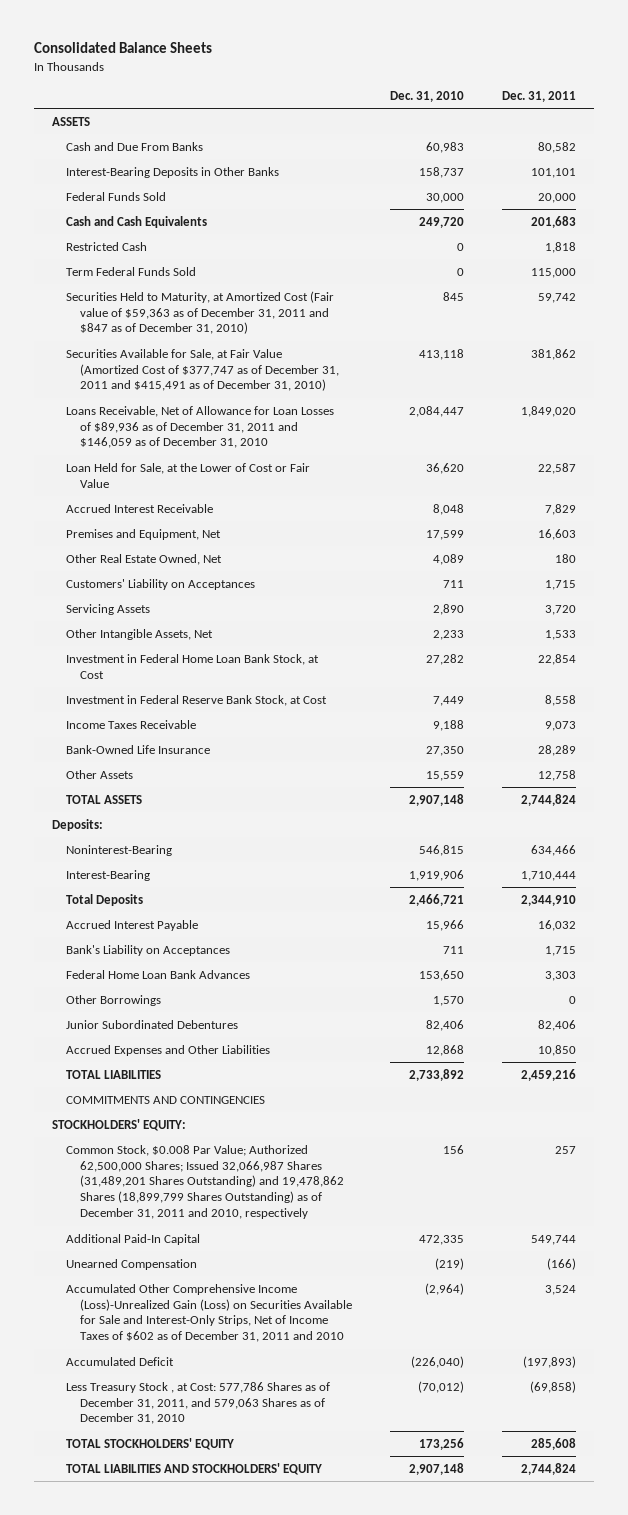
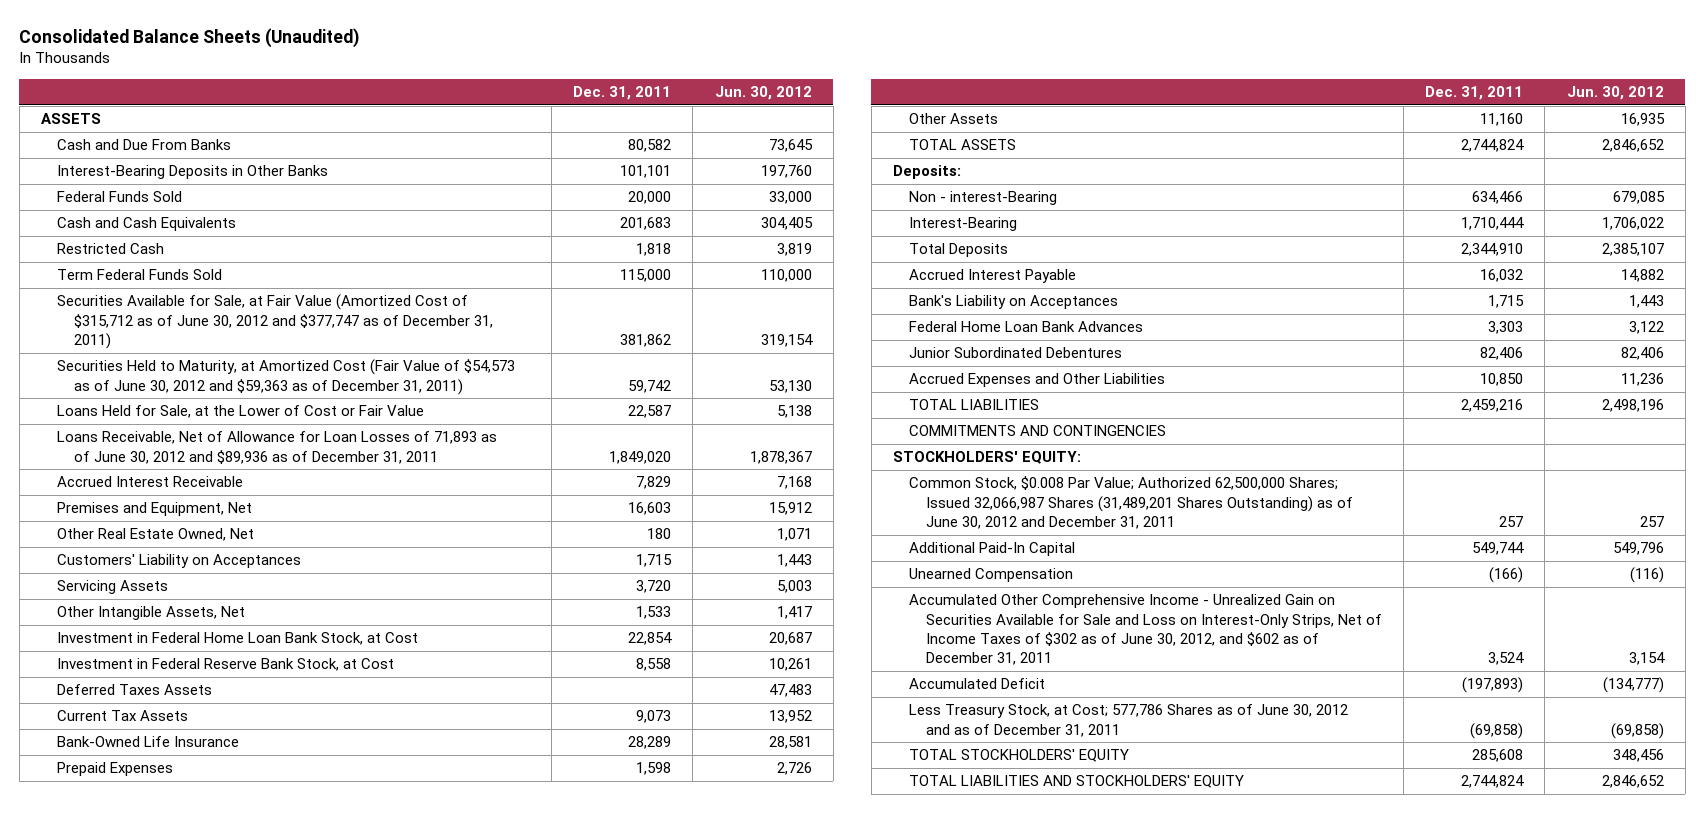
- Consolidated Balance Sheets
+ Consolidated Balance Sheets (Unaudited)
- | Dec. 31, 2010 | Dec. 31, 2011
+ | Dec. 31, 2011 | Jun. 30, 2012
- Securities Held to Maturity, at Amortized Cost (Fair value of $59,363 as of December 31, 2011 and $847 as of December 31, 2010) | 845 | 59,742
- Securities Available for Sale, at Fair Value (Amortized Cost of $377,747 as of December 31, 2011 and $415,491 as of December 31, 2010) | 413,118 | 381,862
- Loans Receivable, Net of Allowance for Loan Losses of $89,936 as of December 31, 2011 and $146,059 as of December 31, 2010 | 2,084,447 | 1,849,020
- Loan Held for Sale, at the Lower of Cost or Fair Value | 36,620 | 22,587
+ Securities Available for Sale, at Fair Value (Amortized Cost of $315,712 as of June 30, 2012 and $377,747 as of December 31, 2011) | 381,862 | 319,154
+ Securities Held to Maturity, at Amortized Cost (Fair Value of $54,573 as of June 30, 2012 and $59,363 as of December 31, 2011) | 59,742 | 53,130
+ Loans Held for Sale, at the Lower of Cost or Fair Value | 22,587 | 5,138
+ Loans Receivable, Net of Allowance for Loan Losses of 71,893 as of June 30, 2012 and $89,936 as of December 31, 2011 | 1,849,020 | 1,878,367
- Income Taxes Receivable | 9,188 | 9,073
+ Deferred Taxes Assets | | 47,483
+ Current Tax Assets | 9,073 | 13,952
- Other Assets | 15,559 | 12,758
+ Prepaid Expenses | 1,598 | 2,726
+ Other Assets | 11,160 | 16,935
- Noninterest-Bearing | 546,815 | 634,466
+ Non - interest-Bearing | 634,466 | 679,085
- Other Borrowings | 1,570 | 0
- Common Stock, $0.008 Par Value; Authorized 62,500,000 Shares; Issued 32,066,987 Shares (31,489,201 Shares Outstanding) and 19,478,862 Shares (18,899,799 Shares Outstanding) as of December 31, 2011 and 2010, respectively | 156 | 257
+ Common Stock, $0.008 Par Value; Authorized 62,500,000 Shares; Issued 32,066,987 Shares (31,489,201 Shares Outstanding) as of June 30, 2012 and December 31, 2011 | 257 | 257
- Accumulated Other Comprehensive Income (Loss)-Unrealized Gain (Loss) on Securities Available for Sale and Interest-Only Strips, Net of Income Taxes of $602 as of December 31, 2011 and 2010 | (2,964) | 3,524
+ Accumulated Other Comprehensive Income - Unrealized Gain on Securities Available for Sale and Loss on Interest-Only Strips, Net of Income Taxes of $302 as of June 30, 2012, and $602 as of December 31, 2011 | 3,524 | 3,154
- Less Treasury Stock , at Cost: 577,786 Shares as of December 31, 2011, and 579,063 Shares as of December 31, 2010 | (70,012) | (69,858)
+ Less Treasury Stock, at Cost; 577,786 Shares as of June 30, 2012 and as of December 31, 2011 | (69,858) | (69,858)

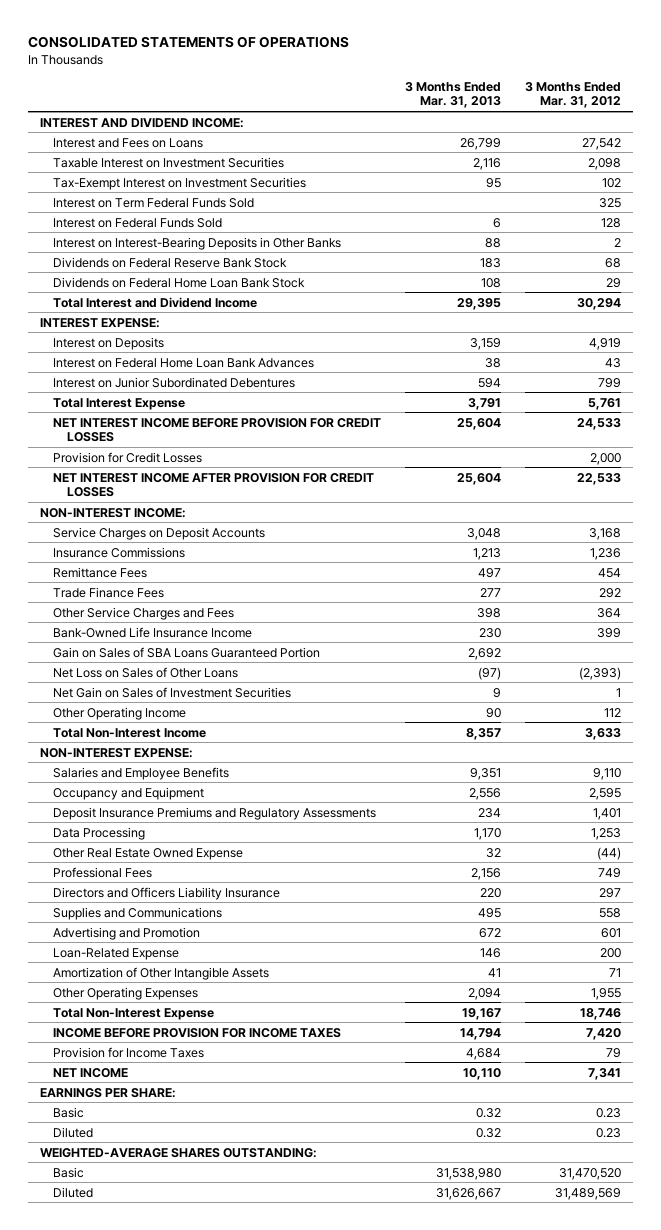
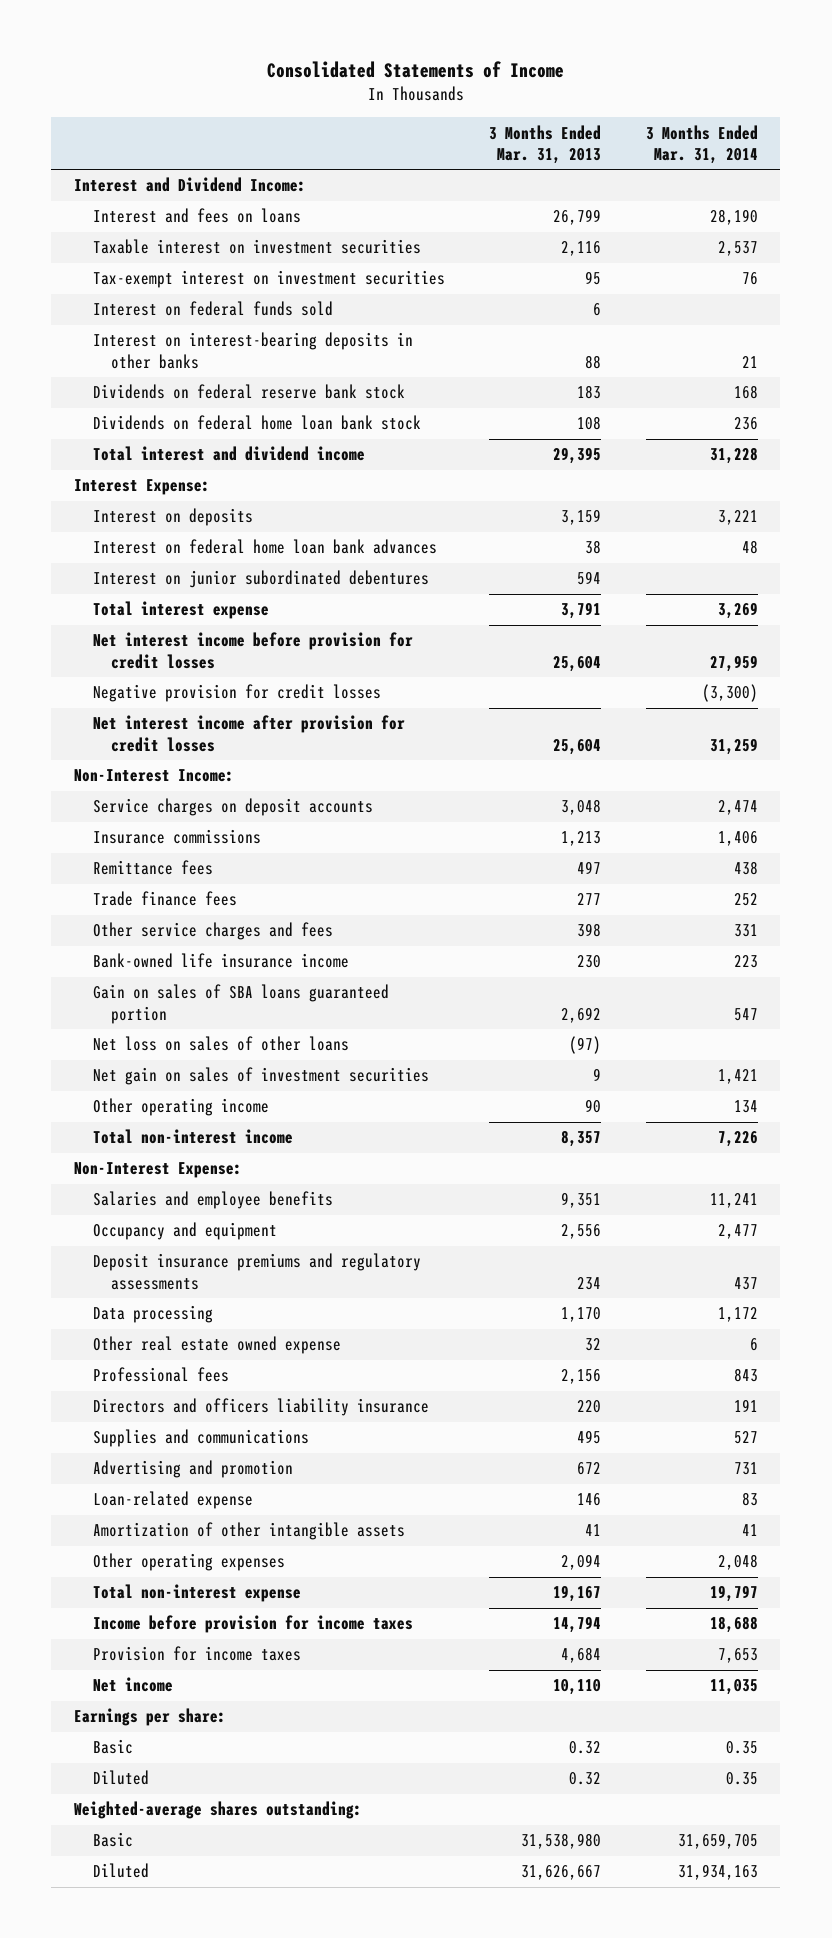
- CONSOLIDATED STATEMENTS OF OPERATIONS
+ Consolidated Statements of Income
- | 3 Months Ended Mar. 31, 2013 | 3 Months Ended Mar. 31, 2012
+ | 3 Months Ended Mar. 31, 2013 | 3 Months Ended Mar. 31, 2014
- INTEREST AND DIVIDEND INCOME:
- Interest and Fees on Loans | 26,799 | 27,542
- Taxable Interest on Investment Securities | 2,116 | 2,098
- Tax-Exempt Interest on Investment Securities | 95 | 102
- Interest on Term Federal Funds Sold | | 325
- Interest on Federal Funds Sold | 6 | 128
- Interest on Interest-Bearing Deposits in Other Banks | 88 | 2
- Dividends on Federal Reserve Bank Stock | 183 | 68
- Dividends on Federal Home Loan Bank Stock | 108 | 29
- Total Interest and Dividend Income | 29,395 | 30,294
- INTEREST EXPENSE:
- Interest on Deposits | 3,159 | 4,919
- Interest on Federal Home Loan Bank Advances | 38 | 43
- Interest on Junior Subordinated Debentures | 594 | 799
- Total Interest Expense | 3,791 | 5,761
- NET INTEREST INCOME BEFORE PROVISION FOR CREDIT LOSSES | 25,604 | 24,533
- Provision for Credit Losses | | 2,000
- NET INTEREST INCOME AFTER PROVISION FOR CREDIT LOSSES | 25,604 | 22,533
- NON-INTEREST INCOME:
- Service Charges on Deposit Accounts | 3,048 | 3,168
- Insurance Commissions | 1,213 | 1,236
- Remittance Fees | 497 | 454
- Trade Finance Fees | 277 | 292
- Other Service Charges and Fees | 398 | 364
- Bank-Owned Life Insurance Income | 230 | 399
- Gain on Sales of SBA Loans Guaranteed Portion | 2,692 |
- Net Loss on Sales of Other Loans | (97) | (2,393)
- Net Gain on Sales of Investment Securities | 9 | 1
- Other Operating Income | 90 | 112
- Total Non-Interest Income | 8,357 | 3,633
- NON-INTEREST EXPENSE:
- Salaries and Employee Benefits | 9,351 | 9,110
- Occupancy and Equipment | 2,556 | 2,595
- Deposit Insurance Premiums and Regulatory Assessments | 234 | 1,401
- Data Processing | 1,170 | 1,253
- Other Real Estate Owned Expense | 32 | (44)
- Professional Fees | 2,156 | 749
- Directors and Officers Liability Insurance | 220 | 297
- Supplies and Communications | 495 | 558
- Advertising and Promotion | 672 | 601
- Loan-Related Expense | 146 | 200
- Amortization of Other Intangible Assets | 41 | 71
- Other Operating Expenses | 2,094 | 1,955
- Total Non-Interest Expense | 19,167 | 18,746
- INCOME BEFORE PROVISION FOR INCOME TAXES | 14,794 | 7,420
- Provision for Income Taxes | 4,684 | 79
- NET INCOME | 10,110 | 7,341
- EARNINGS PER SHARE:
+ Interest and Dividend Income:
+ Interest and fees on loans | 26,799 | 28,190
+ Taxable interest on investment securities | 2,116 | 2,537
+ Tax-exempt interest on investment securities | 95 | 76
+ Interest on federal funds sold | 6 |
+ Interest on interest-bearing deposits in other banks | 88 | 21
+ Dividends on federal reserve bank stock | 183 | 168
+ Dividends on federal home loan bank stock | 108 | 236
+ Total interest and dividend income | 29,395 | 31,228
+ Interest Expense:
+ Interest on deposits | 3,159 | 3,221
+ Interest on federal home loan bank advances | 38 | 48
+ Interest on junior subordinated debentures | 594 |
+ Total interest expense | 3,791 | 3,269
+ Net interest income before provision for credit losses | 25,604 | 27,959
+ Negative provision for credit losses | | (3,300)
+ Net interest income after provision for credit losses | 25,604 | 31,259
+ Non-Interest Income:
+ Service charges on deposit accounts | 3,048 | 2,474
+ Insurance commissions | 1,213 | 1,406
+ Remittance fees | 497 | 438
+ Trade finance fees | 277 | 252
+ Other service charges and fees | 398 | 331
+ Bank-owned life insurance income | 230 | 223
+ Gain on sales of SBA loans guaranteed portion | 2,692 | 547
+ Net loss on sales of other loans | (97) |
+ Net gain on sales of investment securities | 9 | 1,421
+ Other operating income | 90 | 134
+ Total non-interest income | 8,357 | 7,226
+ Non-Interest Expense:
+ Salaries and employee benefits | 9,351 | 11,241
+ Occupancy and equipment | 2,556 | 2,477
+ Deposit insurance premiums and regulatory assessments | 234 | 437
+ Data processing | 1,170 | 1,172
+ Other real estate owned expense | 32 | 6
+ Professional fees | 2,156 | 843
+ Directors and officers liability insurance | 220 | 191
+ Supplies and communications | 495 | 527
+ Advertising and promotion | 672 | 731
+ Loan-related expense | 146 | 83
+ Amortization of other intangible assets | 41 | 41
+ Other operating expenses | 2,094 | 2,048
+ Total non-interest expense | 19,167 | 19,797
+ Income before provision for income taxes | 14,794 | 18,688
+ Provision for income taxes | 4,684 | 7,653
+ Net income | 10,110 | 11,035
+ Earnings per share:
- WEIGHTED-AVERAGE SHARES OUTSTANDING:
+ Weighted-average shares outstanding:

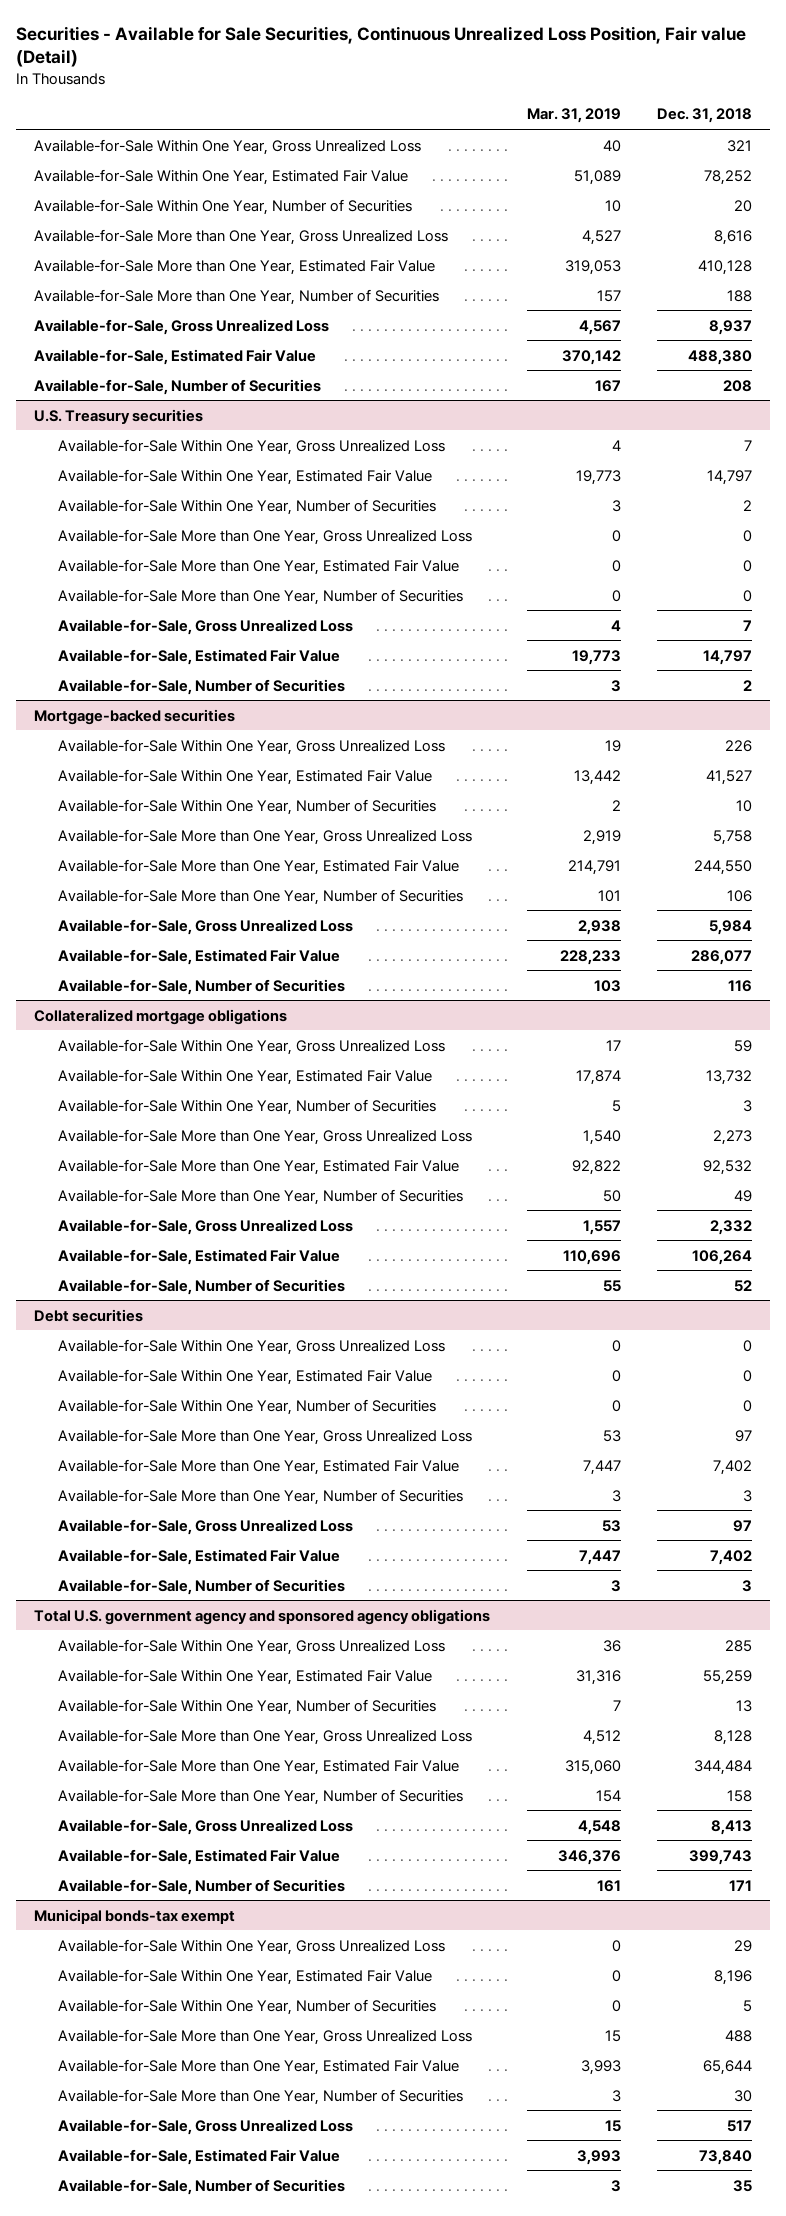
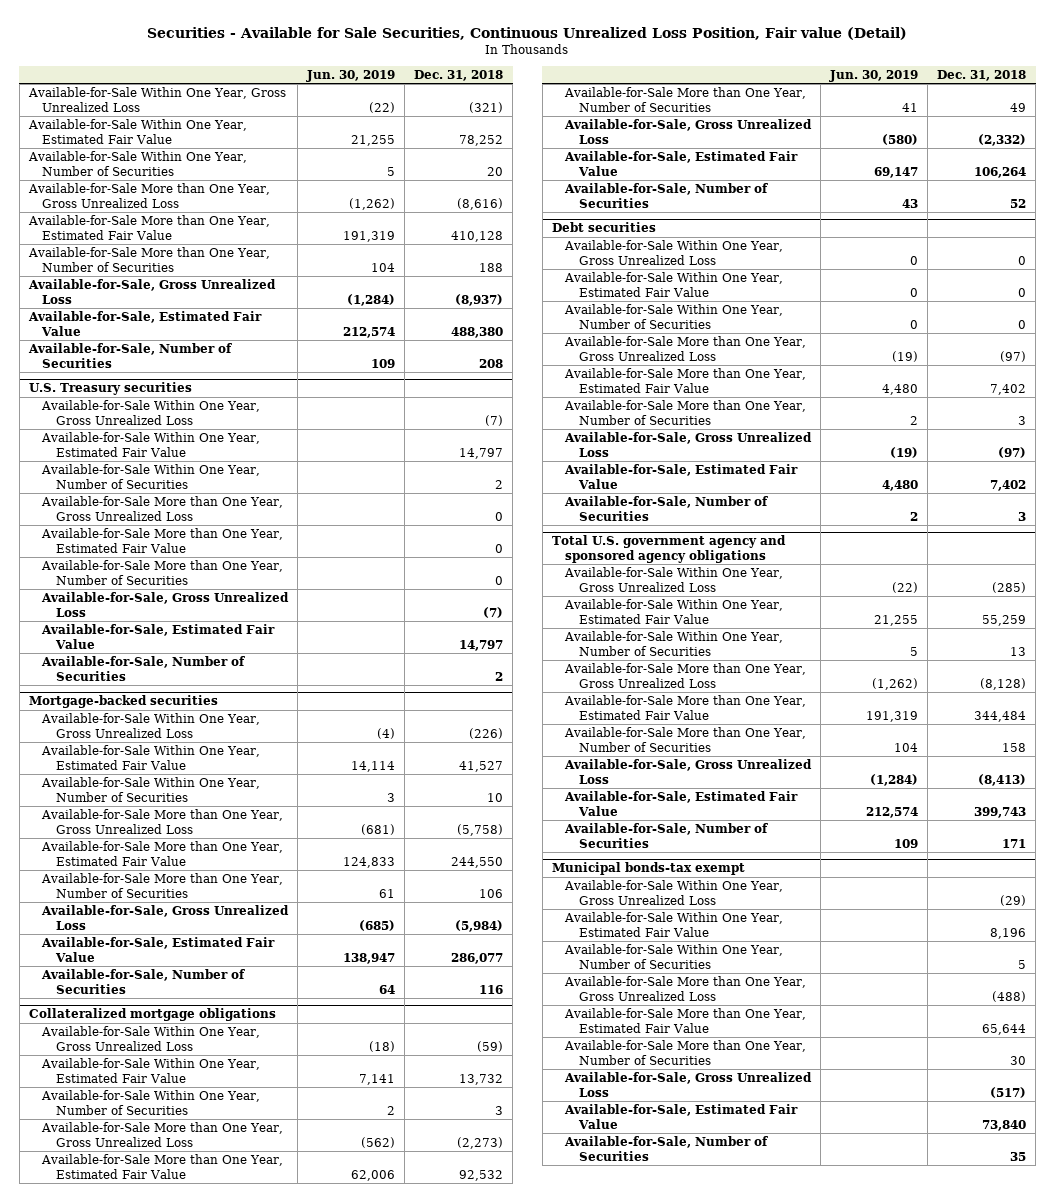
- | Mar. 31, 2019 | Dec. 31, 2018
+ | Jun. 30, 2019 | Dec. 31, 2018
- Available-for-Sale Within One Year, Gross Unrealized Loss | 40 | 321
+ Available-for-Sale Within One Year, Gross Unrealized Loss | (22) | (321)
- Available-for-Sale More than One Year, Gross Unrealized Loss | 4,527 | 8,616
+ Available-for-Sale More than One Year, Gross Unrealized Loss | (1,262) | (8,616)
- Available-for-Sale, Gross Unrealized Loss | 4,567 | 8,937
+ Available-for-Sale, Gross Unrealized Loss | (1,284) | (8,937)
@ U.S. Treasury securities
- Available-for-Sale Within One Year, Gross Unrealized Loss | 4 | 7
+ Available-for-Sale Within One Year, Gross Unrealized Loss | | (7)
- Available-for-Sale, Gross Unrealized Loss | 4 | 7
+ Available-for-Sale, Gross Unrealized Loss | | (7)
@ Mortgage-backed securities
- Available-for-Sale Within One Year, Gross Unrealized Loss | 19 | 226
+ Available-for-Sale Within One Year, Gross Unrealized Loss | (4) | (226)
- Available-for-Sale More than One Year, Gross Unrealized Loss | 2,919 | 5,758
+ Available-for-Sale More than One Year, Gross Unrealized Loss | (681) | (5,758)
- Available-for-Sale, Gross Unrealized Loss | 2,938 | 5,984
+ Available-for-Sale, Gross Unrealized Loss | (685) | (5,984)
@ Collateralized mortgage obligations
- Available-for-Sale Within One Year, Gross Unrealized Loss | 17 | 59
+ Available-for-Sale Within One Year, Gross Unrealized Loss | (18) | (59)
- Available-for-Sale More than One Year, Gross Unrealized Loss | 1,540 | 2,273
+ Available-for-Sale More than One Year, Gross Unrealized Loss | (562) | (2,273)
- Available-for-Sale, Gross Unrealized Loss | 1,557 | 2,332
+ Available-for-Sale, Gross Unrealized Loss | (580) | (2,332)
@ Debt securities
- Available-for-Sale More than One Year, Gross Unrealized Loss | 53 | 97
+ Available-for-Sale More than One Year, Gross Unrealized Loss | (19) | (97)
- Available-for-Sale, Gross Unrealized Loss | 53 | 97
+ Available-for-Sale, Gross Unrealized Loss | (19) | (97)
@ Total U.S. government agency and sponsored agency obligations
- Available-for-Sale Within One Year, Gross Unrealized Loss | 36 | 285
+ Available-for-Sale Within One Year, Gross Unrealized Loss | (22) | (285)
- Available-for-Sale More than One Year, Gross Unrealized Loss | 4,512 | 8,128
+ Available-for-Sale More than One Year, Gross Unrealized Loss | (1,262) | (8,128)
- Available-for-Sale, Gross Unrealized Loss | 4,548 | 8,413
+ Available-for-Sale, Gross Unrealized Loss | (1,284) | (8,413)
@ Municipal bonds-tax exempt
- Available-for-Sale Within One Year, Gross Unrealized Loss | 0 | 29
+ Available-for-Sale Within One Year, Gross Unrealized Loss | | (29)
- Available-for-Sale More than One Year, Gross Unrealized Loss | 15 | 488
+ Available-for-Sale More than One Year, Gross Unrealized Loss | | (488)
- Available-for-Sale, Gross Unrealized Loss | 15 | 517
+ Available-for-Sale, Gross Unrealized Loss | | (517)

